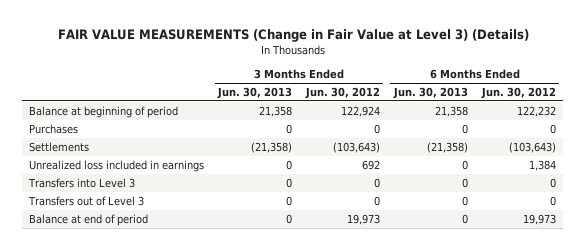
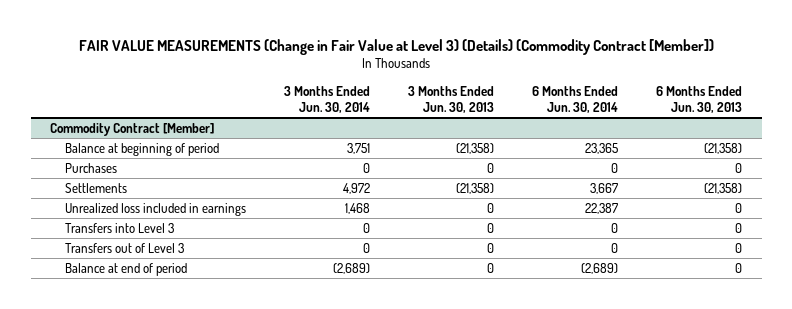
- FAIR VALUE MEASUREMENTS (Change in Fair Value at Level 3) (Details)
+ FAIR VALUE MEASUREMENTS (Change in Fair Value at Level 3) (Details) (Commodity Contract [Member])
- | 3 Months Ended Jun. 30, 2013 | 3 Months Ended Jun. 30, 2012 | 6 Months Ended Jun. 30, 2013 | 6 Months Ended Jun. 30, 2012
+ | 3 Months Ended Jun. 30, 2014 | 3 Months Ended Jun. 30, 2013 | 6 Months Ended Jun. 30, 2014 | 6 Months Ended Jun. 30, 2013
- Balance at beginning of period | 21,358 | 122,924 | 21,358 | 122,232
+ Commodity Contract [Member]
+ Balance at beginning of period | 3,751 | (21,358) | 23,365 | (21,358)

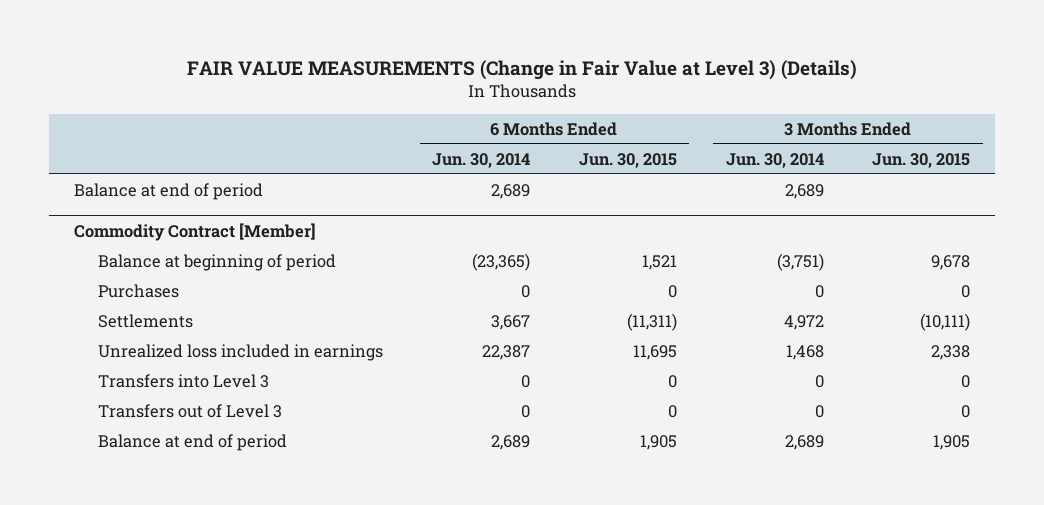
- FAIR VALUE MEASUREMENTS (Change in Fair Value at Level 3) (Details) (Commodity Contract [Member])
+ FAIR VALUE MEASUREMENTS (Change in Fair Value at Level 3) (Details)
- | 3 Months Ended Jun. 30, 2014 | 3 Months Ended Jun. 30, 2013 | 6 Months Ended Jun. 30, 2014 | 6 Months Ended Jun. 30, 2013
+ | 6 Months Ended Jun. 30, 2014 | 6 Months Ended Jun. 30, 2015 | 3 Months Ended Jun. 30, 2014 | 3 Months Ended Jun. 30, 2015
+ Balance at end of period | 2,689 | | 2,689 |
@ Commodity Contract [Member]
- Balance at beginning of period | 3,751 | (21,358) | 23,365 | (21,358)
+ Balance at beginning of period | (23,365) | 1,521 | (3,751) | 9,678
- Balance at end of period | (2,689) | 0 | (2,689) | 0
+ Balance at end of period | 2,689 | 1,905 | 2,689 | 1,905

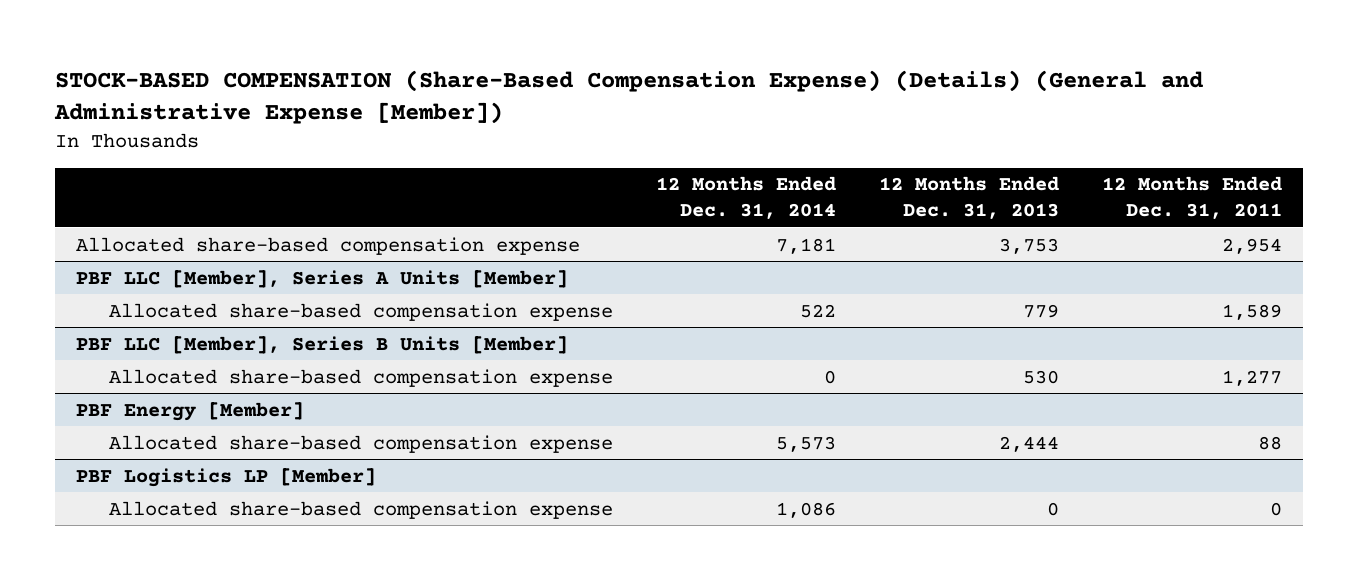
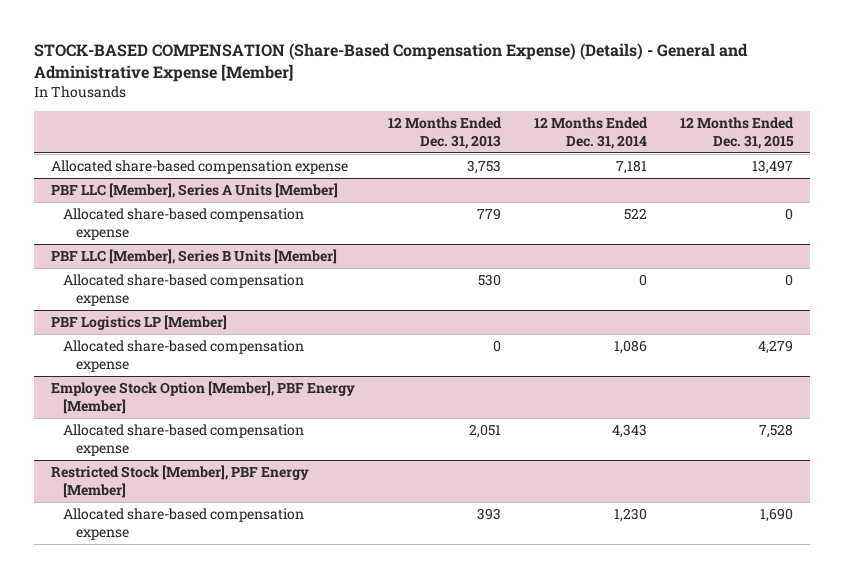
- STOCK-BASED COMPENSATION (Share-Based Compensation Expense) (Details) (General and Administrative Expense [Member])
+ STOCK-BASED COMPENSATION (Share-Based Compensation Expense) (Details) - General and Administrative Expense [Member]
- | 12 Months Ended Dec. 31, 2014 | 12 Months Ended Dec. 31, 2013 | 12 Months Ended Dec. 31, 2011
+ | 12 Months Ended Dec. 31, 2013 | 12 Months Ended Dec. 31, 2014 | 12 Months Ended Dec. 31, 2015
- PBF Energy [Member]
- Allocated share-based compensation expense | 5,573 | 2,444 | 88
+ Employee Stock Option [Member], PBF Energy [Member]
+ Allocated share-based compensation expense | 2,051 | 4,343 | 7,528
+ Restricted Stock [Member], PBF Energy [Member]
+ Allocated share-based compensation expense | 393 | 1,230 | 1,690

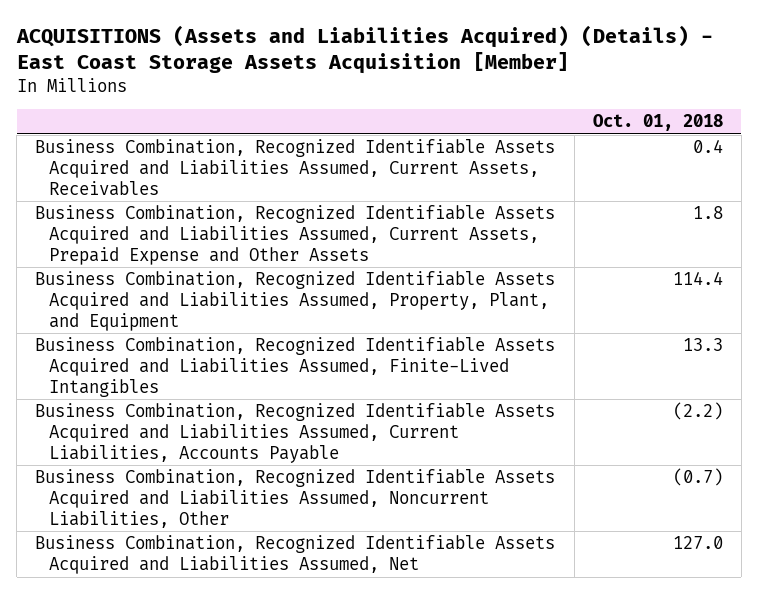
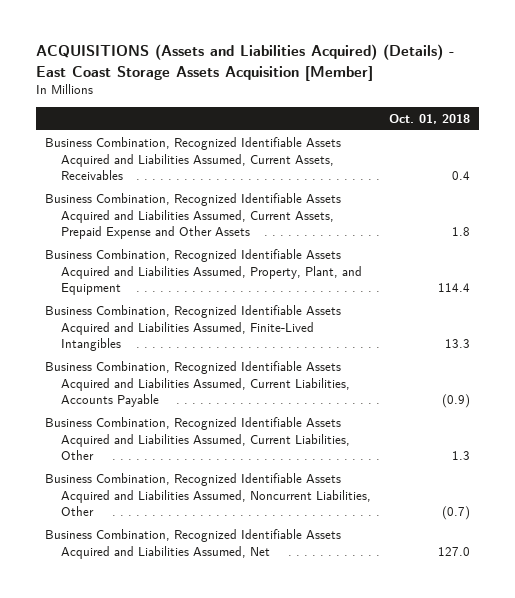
- Business Combination, Recognized Identifiable Assets Acquired and Liabilities Assumed, Current Liabilities, Accounts Payable | (2.2)
+ Business Combination, Recognized Identifiable Assets Acquired and Liabilities Assumed, Current Liabilities, Accounts Payable | (0.9)
+ Business Combination, Recognized Identifiable Assets Acquired and Liabilities Assumed, Current Liabilities, Other | 1.3

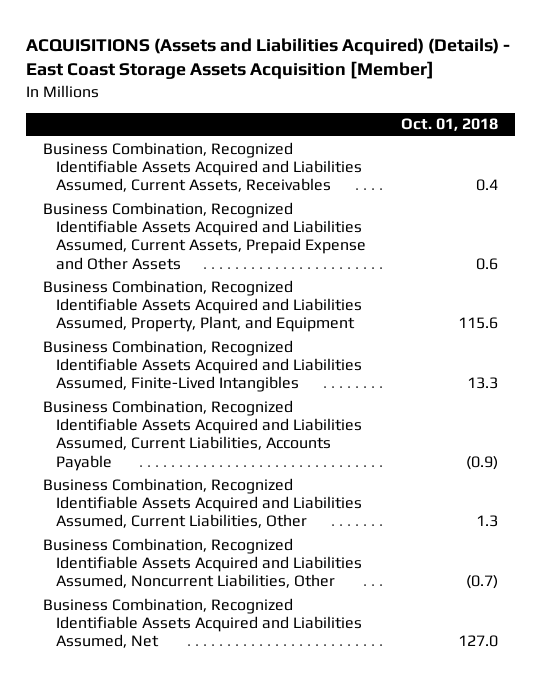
- Business Combination, Recognized Identifiable Assets Acquired and Liabilities Assumed, Current Assets, Prepaid Expense and Other Assets | 1.8
- Business Combination, Recognized Identifiable Assets Acquired and Liabilities Assumed, Property, Plant, and Equipment | 114.4
+ Business Combination, Recognized Identifiable Assets Acquired and Liabilities Assumed, Current Assets, Prepaid Expense and Other Assets | 0.6
+ Business Combination, Recognized Identifiable Assets Acquired and Liabilities Assumed, Property, Plant, and Equipment | 115.6

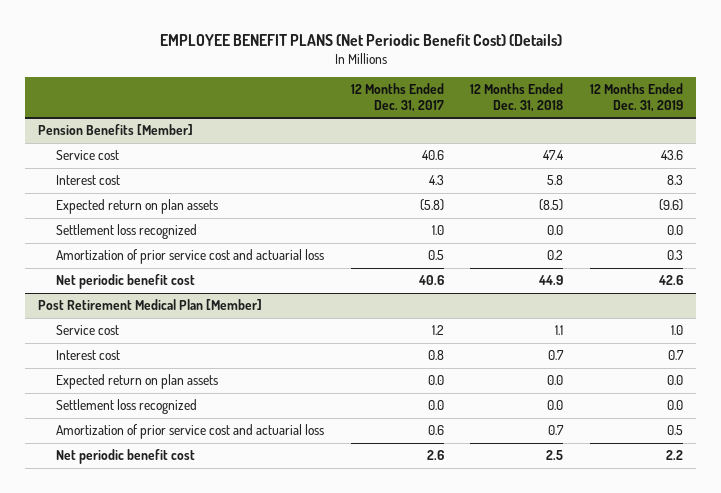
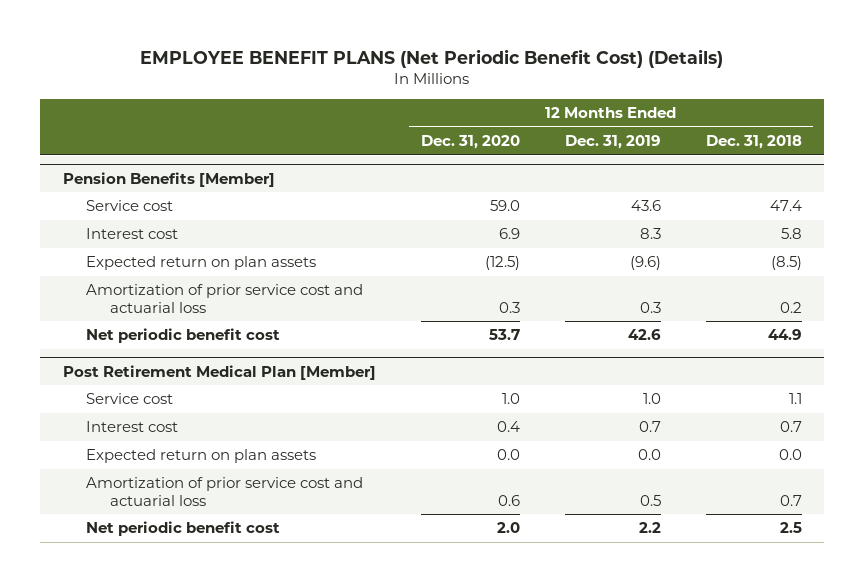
- | 12 Months Ended Dec. 31, 2017 | 12 Months Ended Dec. 31, 2018 | 12 Months Ended Dec. 31, 2019
+ | 12 Months Ended Dec. 31, 2020 | 12 Months Ended Dec. 31, 2019 | 12 Months Ended Dec. 31, 2018
@ Pension Benefits [Member]
- Settlement loss recognized | 1.0 | 0.0 | 0.0
@ Post Retirement Medical Plan [Member]
- Settlement loss recognized | 0.0 | 0.0 | 0.0

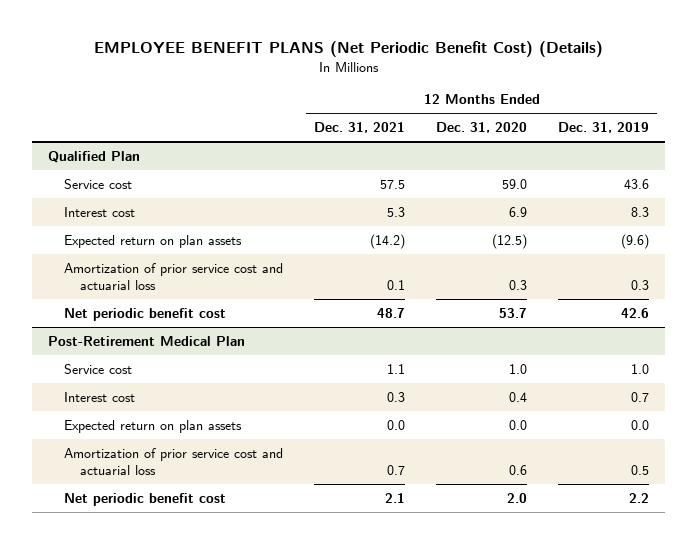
- | 12 Months Ended Dec. 31, 2020 | 12 Months Ended Dec. 31, 2019 | 12 Months Ended Dec. 31, 2018
+ | 12 Months Ended Dec. 31, 2021 | 12 Months Ended Dec. 31, 2020 | 12 Months Ended Dec. 31, 2019
- Pension Benefits [Member]
+ Qualified Plan
- Post Retirement Medical Plan [Member]
+ Post-Retirement Medical Plan

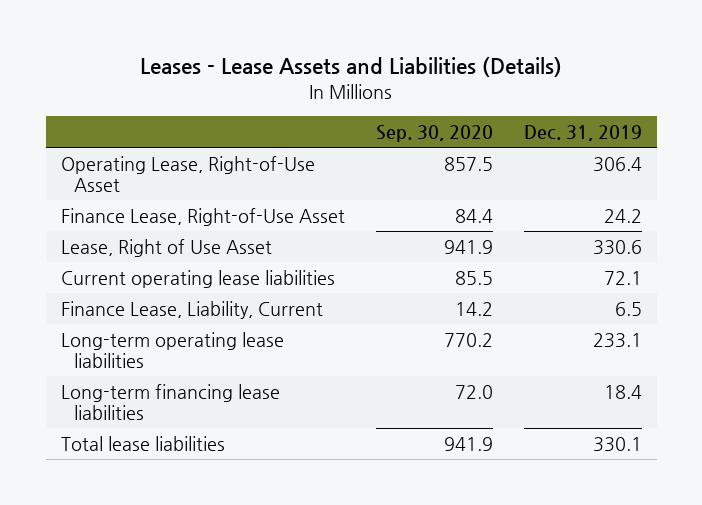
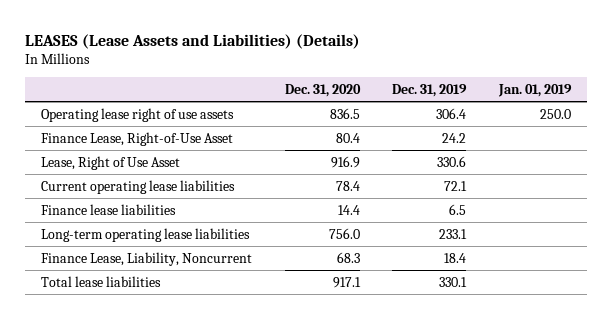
- Leases - Lease Assets and Liabilities (Details)
+ LEASES (Lease Assets and Liabilities) (Details)
- | Sep. 30, 2020 | Dec. 31, 2019
+ | Dec. 31, 2020 | Dec. 31, 2019 | Jan. 01, 2019
- Operating Lease, Right-of-Use Asset | 857.5 | 306.4
+ Operating lease right of use assets | 836.5 | 306.4 | 250.0
- Finance Lease, Liability, Current | 14.2 | 6.5
+ Finance lease liabilities | 14.4 | 6.5 |
- Long-term financing lease liabilities | 72.0 | 18.4
+ Finance Lease, Liability, Noncurrent | 68.3 | 18.4 |

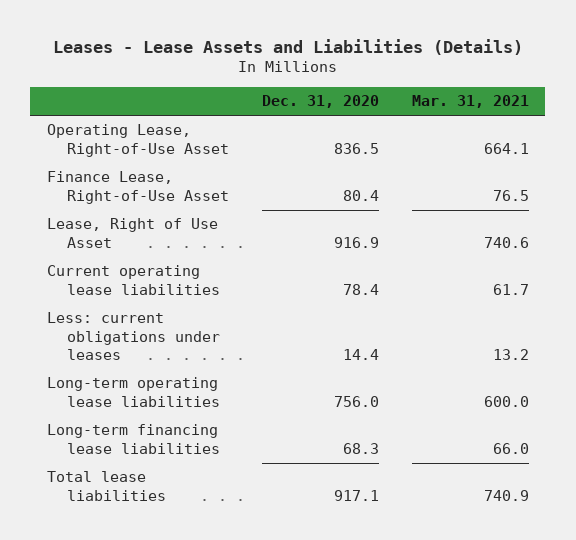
- LEASES (Lease Assets and Liabilities) (Details)
+ Leases - Lease Assets and Liabilities (Details)
- | Dec. 31, 2020 | Dec. 31, 2019 | Jan. 01, 2019
+ | Dec. 31, 2020 | Mar. 31, 2021
- Operating lease right of use assets | 836.5 | 306.4 | 250.0
+ Operating Lease, Right-of-Use Asset | 836.5 | 664.1
- Finance lease liabilities | 14.4 | 6.5 |
+ Less: current obligations under leases | 14.4 | 13.2
- Finance Lease, Liability, Noncurrent | 68.3 | 18.4 |
+ Long-term financing lease liabilities | 68.3 | 66.0

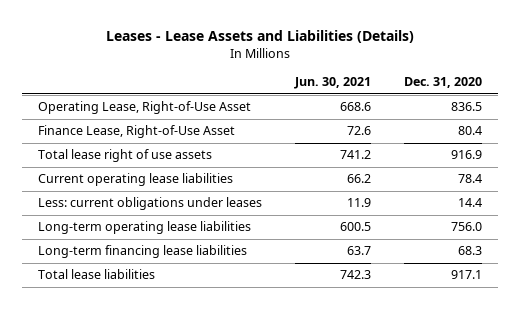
- | Dec. 31, 2020 | Mar. 31, 2021
+ | Jun. 30, 2021 | Dec. 31, 2020
- Lease, Right of Use Asset | 916.9 | 740.6
+ Total lease right of use assets | 741.2 | 916.9

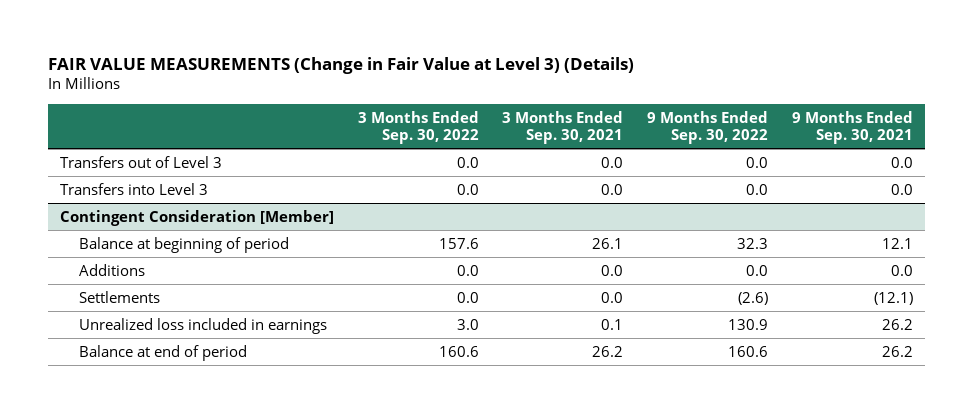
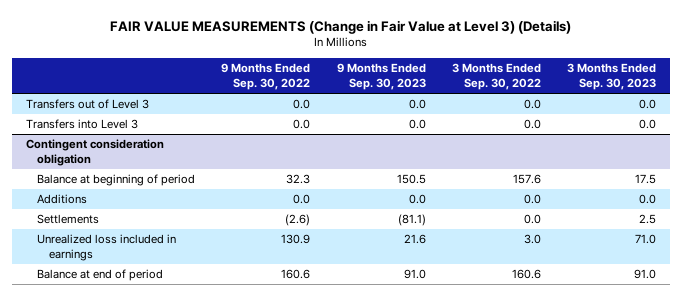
- | 3 Months Ended Sep. 30, 2022 | 3 Months Ended Sep. 30, 2021 | 9 Months Ended Sep. 30, 2022 | 9 Months Ended Sep. 30, 2021
+ | 9 Months Ended Sep. 30, 2022 | 9 Months Ended Sep. 30, 2023 | 3 Months Ended Sep. 30, 2022 | 3 Months Ended Sep. 30, 2023
- Contingent Consideration [Member]
+ Contingent consideration obligation

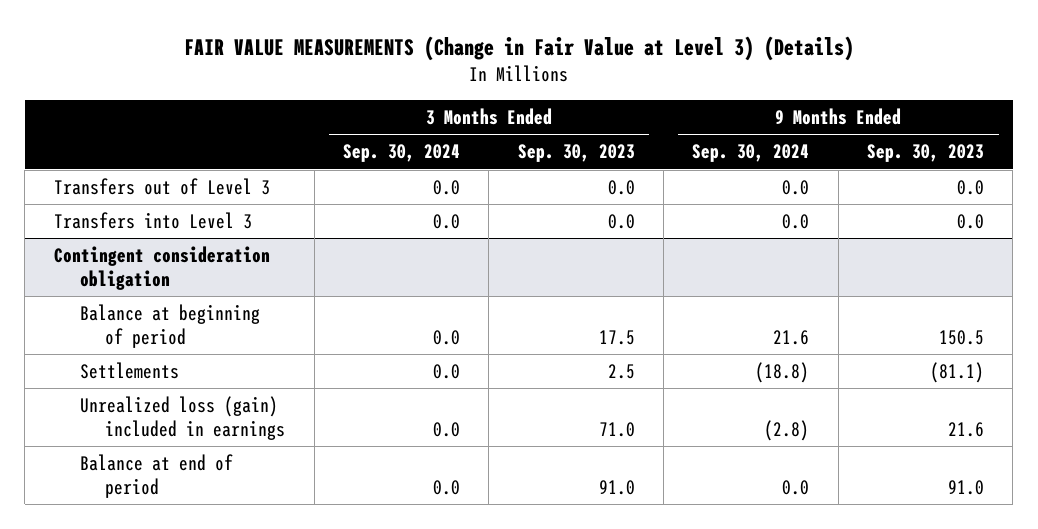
- | 9 Months Ended Sep. 30, 2022 | 9 Months Ended Sep. 30, 2023 | 3 Months Ended Sep. 30, 2022 | 3 Months Ended Sep. 30, 2023
+ | 3 Months Ended Sep. 30, 2024 | 3 Months Ended Sep. 30, 2023 | 9 Months Ended Sep. 30, 2024 | 9 Months Ended Sep. 30, 2023
@ Contingent consideration obligation
- Additions | 0.0 | 0.0 | 0.0 | 0.0
- Unrealized loss included in earnings | 130.9 | 21.6 | 3.0 | 71.0
+ Unrealized loss (gain) included in earnings | 0.0 | 71.0 | (2.8) | 21.6

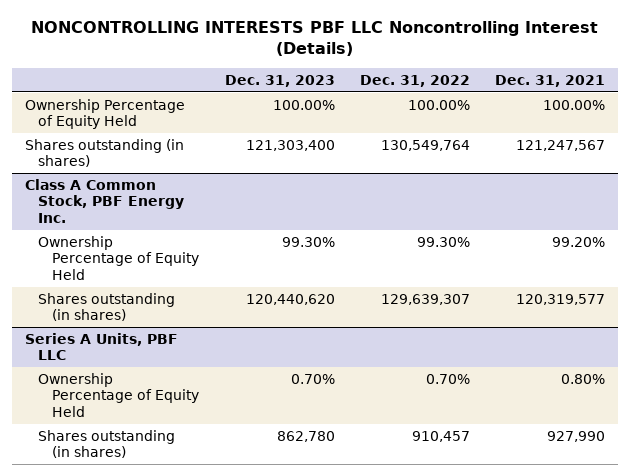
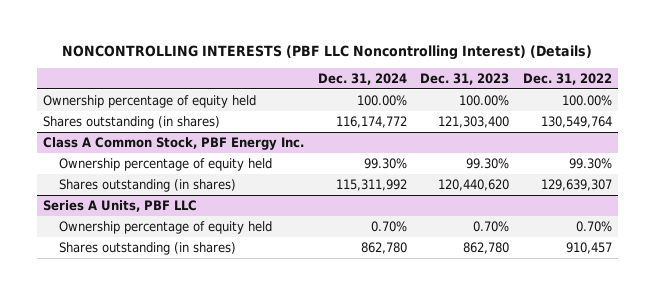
- NONCONTROLLING INTERESTS PBF LLC Noncontrolling Interest (Details)
+ NONCONTROLLING INTERESTS (PBF LLC Noncontrolling Interest) (Details)
- | Dec. 31, 2023 | Dec. 31, 2022 | Dec. 31, 2021
+ | Dec. 31, 2024 | Dec. 31, 2023 | Dec. 31, 2022
- Ownership Percentage of Equity Held | 100.00% | 100.00% | 100.00%
+ Ownership percentage of equity held | 100.00% | 100.00% | 100.00%
@ Class A Common Stock, PBF Energy Inc.
- Ownership Percentage of Equity Held | 99.30% | 99.30% | 99.20%
+ Ownership percentage of equity held | 99.30% | 99.30% | 99.30%
@ Series A Units, PBF LLC
- Ownership Percentage of Equity Held | 0.70% | 0.70% | 0.80%
+ Ownership percentage of equity held | 0.70% | 0.70% | 0.70%

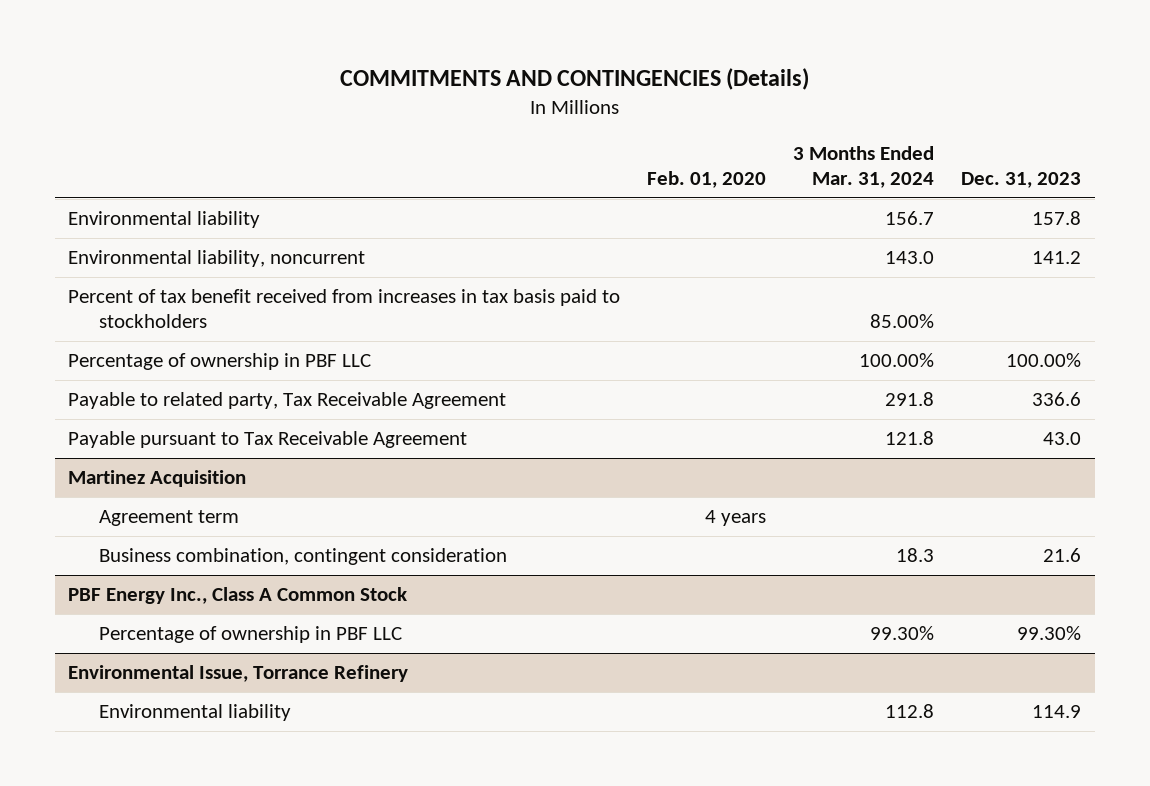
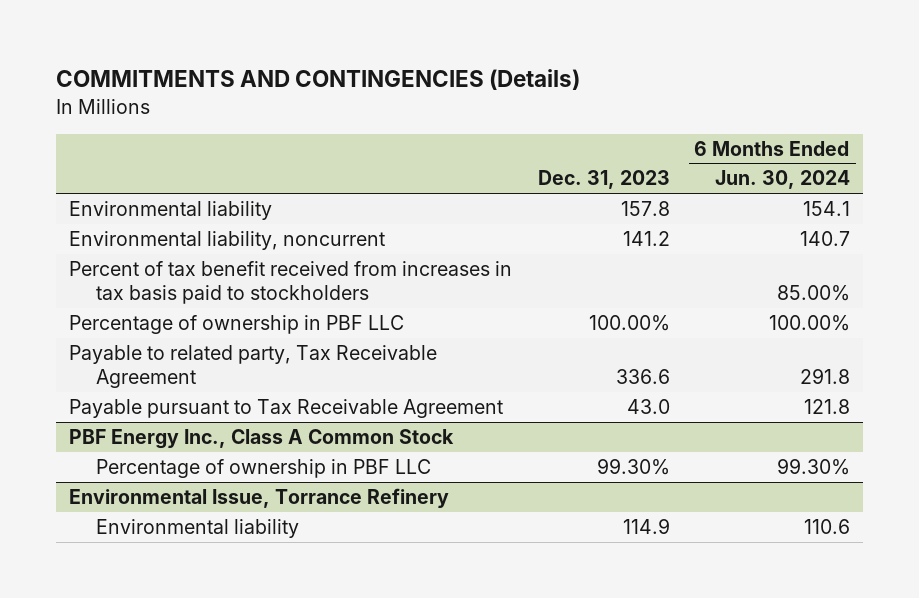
- | Feb. 01, 2020 | 3 Months Ended Mar. 31, 2024 | Dec. 31, 2023
+ | Dec. 31, 2023 | 6 Months Ended Jun. 30, 2024
- Martinez Acquisition
- Agreement term | 4 years | |
- Business combination, contingent consideration | | 18.3 | 21.6

